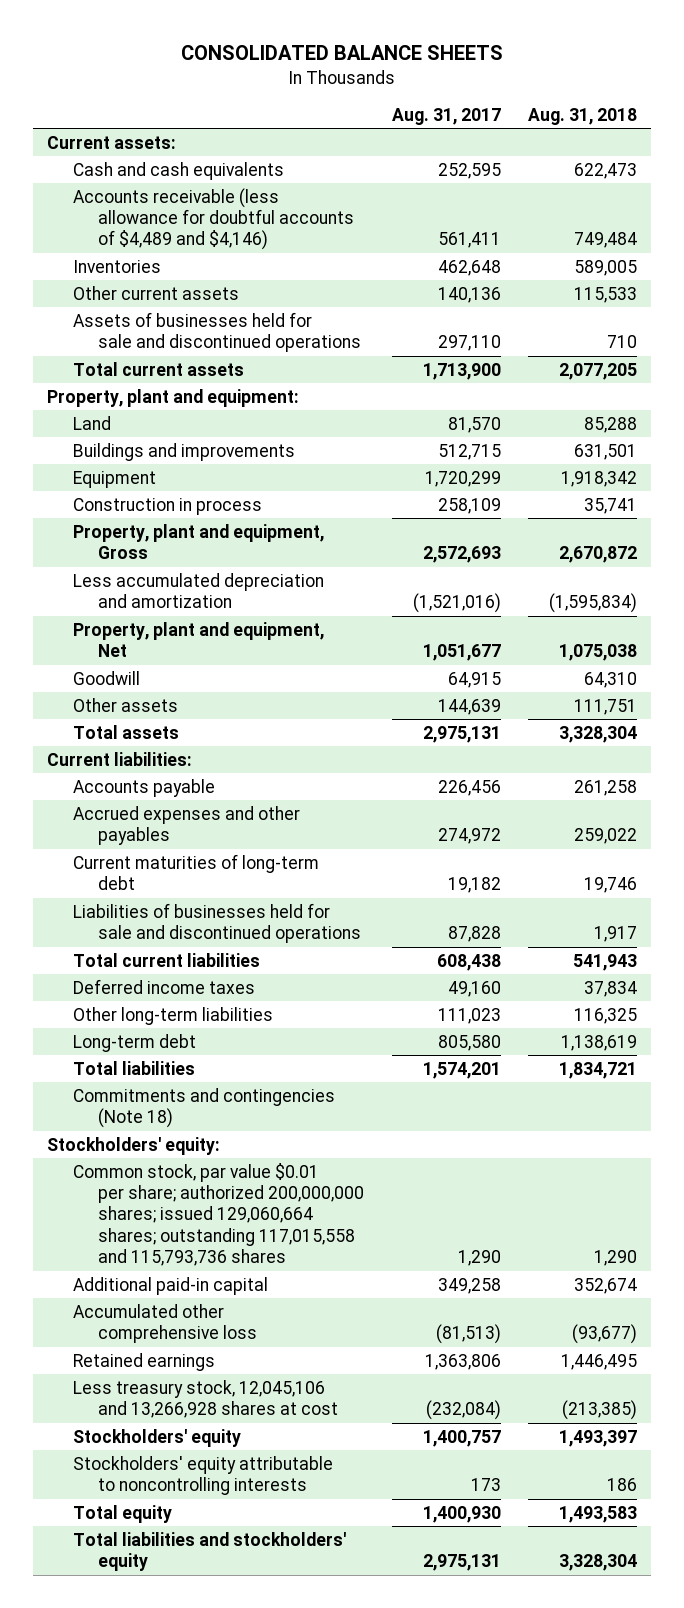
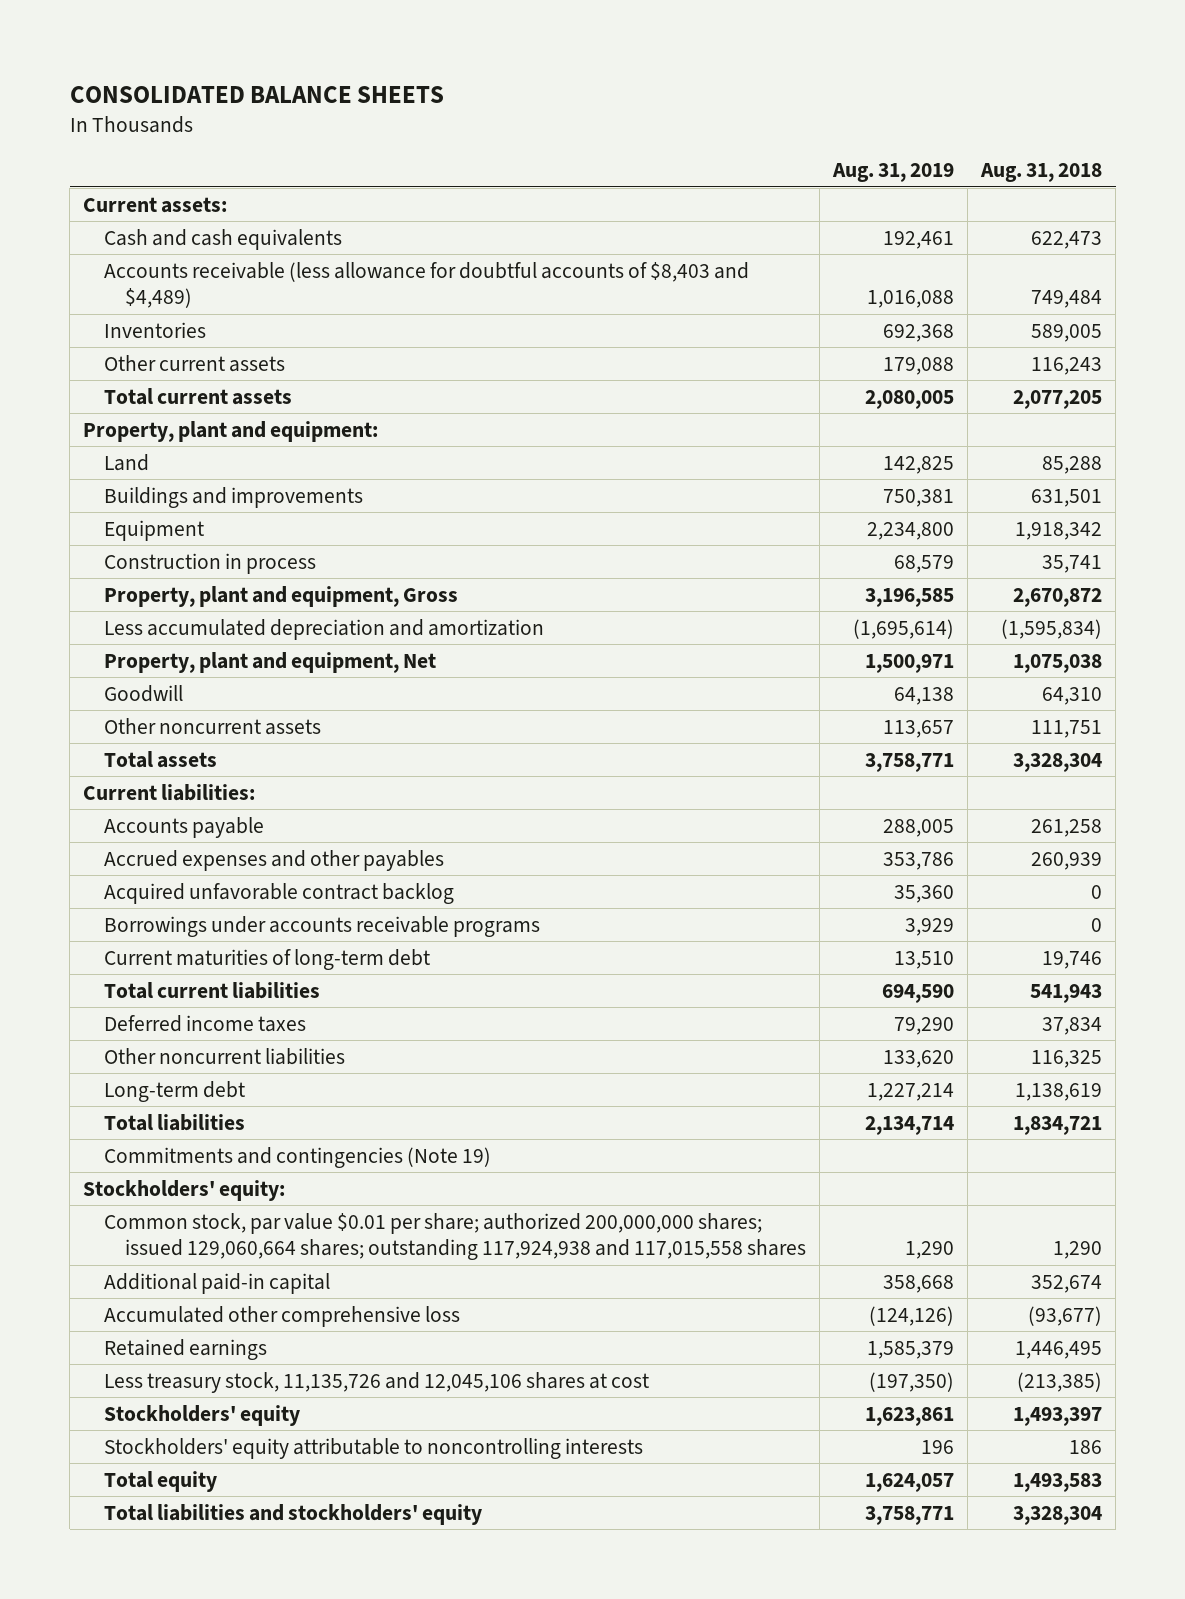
- | Aug. 31, 2017 | Aug. 31, 2018
+ | Aug. 31, 2019 | Aug. 31, 2018
- Accounts receivable (less allowance for doubtful accounts of $4,489 and $4,146) | 561,411 | 749,484
+ Accounts receivable (less allowance for doubtful accounts of $8,403 and $4,489) | 1,016,088 | 749,484
- Other current assets | 140,136 | 115,533
- Assets of businesses held for sale and discontinued operations | 297,110 | 710
+ Other current assets | 179,088 | 116,243
- Other assets | 144,639 | 111,751
+ Other noncurrent assets | 113,657 | 111,751
- Accrued expenses and other payables | 274,972 | 259,022
+ Accrued expenses and other payables | 353,786 | 260,939
+ Acquired unfavorable contract backlog | 35,360 | 0
+ Borrowings under accounts receivable programs | 3,929 | 0
- Liabilities of businesses held for sale and discontinued operations | 87,828 | 1,917
- Other long-term liabilities | 111,023 | 116,325
+ Other noncurrent liabilities | 133,620 | 116,325
- Commitments and contingencies (Note 18)
+ Commitments and contingencies (Note 19)
- Common stock, par value $0.01 per share; authorized 200,000,000 shares; issued 129,060,664 shares; outstanding 117,015,558 and 115,793,736 shares | 1,290 | 1,290
+ Common stock, par value $0.01 per share; authorized 200,000,000 shares; issued 129,060,664 shares; outstanding 117,924,938 and 117,015,558 shares | 1,290 | 1,290
- Less treasury stock, 12,045,106 and 13,266,928 shares at cost | (232,084) | (213,385)
+ Less treasury stock, 11,135,726 and 12,045,106 shares at cost | (197,350) | (213,385)

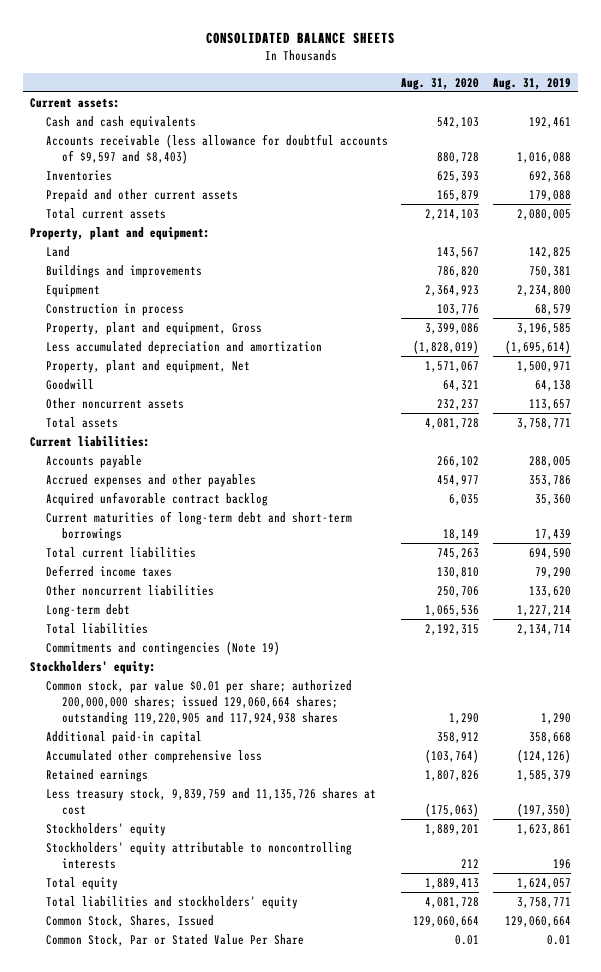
- | Aug. 31, 2019 | Aug. 31, 2018
+ | Aug. 31, 2020 | Aug. 31, 2019
- Accounts receivable (less allowance for doubtful accounts of $8,403 and $4,489) | 1,016,088 | 749,484
+ Accounts receivable (less allowance for doubtful accounts of $9,597 and $8,403) | 880,728 | 1,016,088
- Other current assets | 179,088 | 116,243
+ Prepaid and other current assets | 165,879 | 179,088
- Borrowings under accounts receivable programs | 3,929 | 0
- Current maturities of long-term debt | 13,510 | 19,746
+ Current maturities of long-term debt and short-term borrowings | 18,149 | 17,439
- Common stock, par value $0.01 per share; authorized 200,000,000 shares; issued 129,060,664 shares; outstanding 117,924,938 and 117,015,558 shares | 1,290 | 1,290
+ Common stock, par value $0.01 per share; authorized 200,000,000 shares; issued 129,060,664 shares; outstanding 119,220,905 and 117,924,938 shares | 1,290 | 1,290
- Less treasury stock, 11,135,726 and 12,045,106 shares at cost | (197,350) | (213,385)
+ Less treasury stock, 9,839,759 and 11,135,726 shares at cost | (175,063) | (197,350)
+ Common Stock, Shares, Issued | 129,060,664 | 129,060,664
+ Common Stock, Par or Stated Value Per Share | 0.01 | 0.01

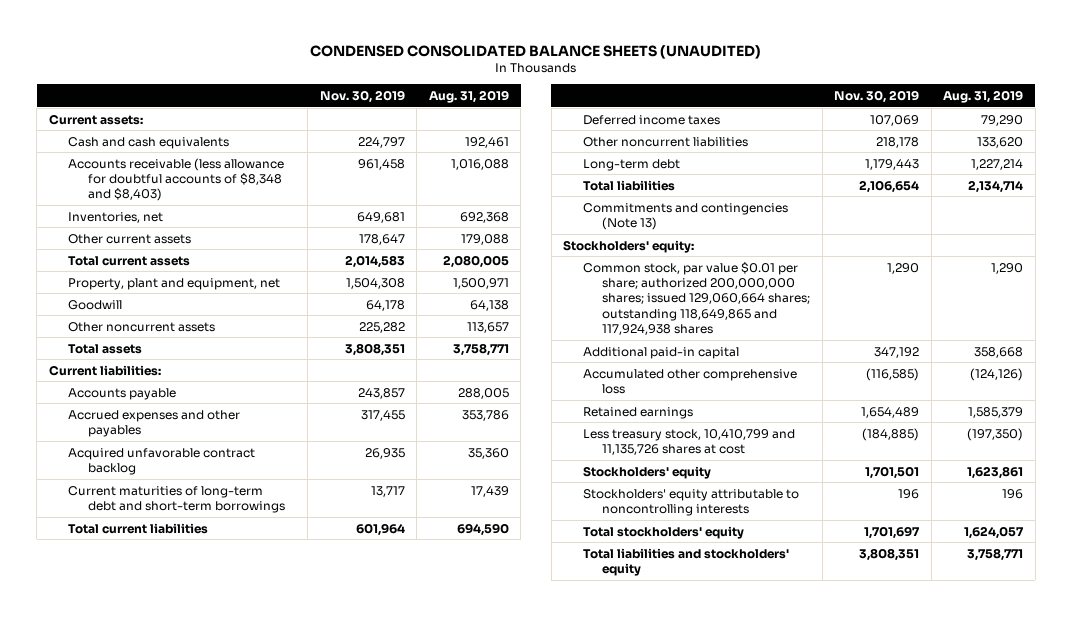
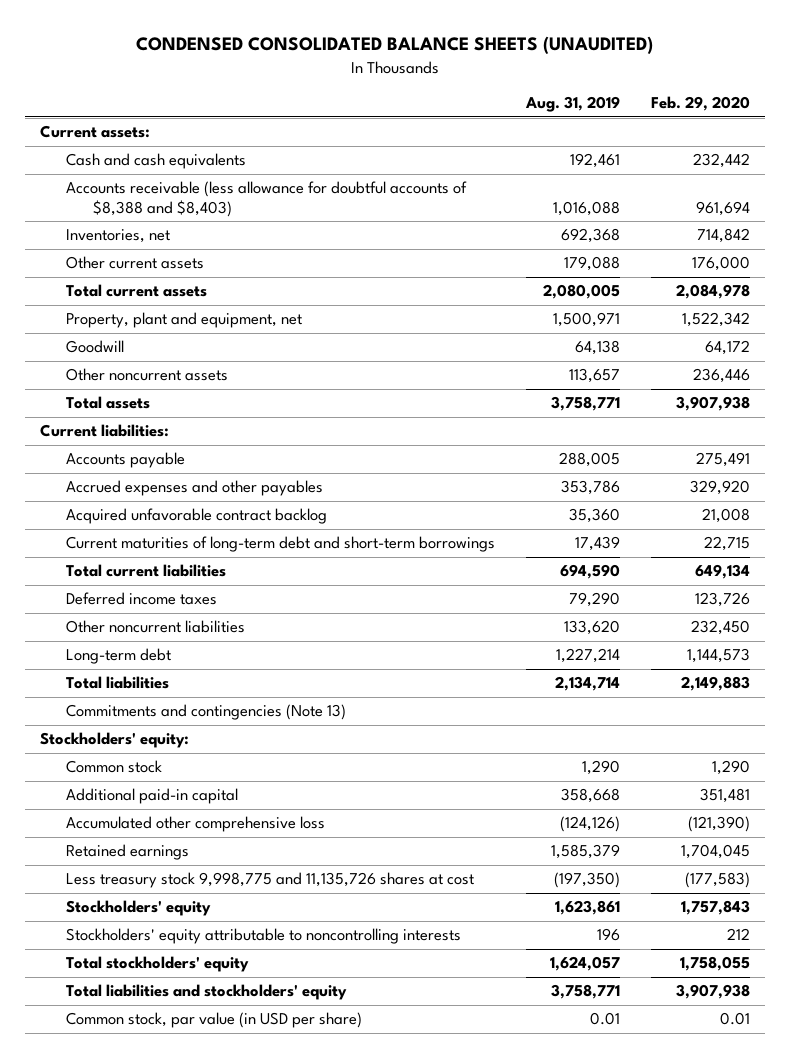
- | Nov. 30, 2019 | Aug. 31, 2019
+ | Aug. 31, 2019 | Feb. 29, 2020
- Accounts receivable (less allowance for doubtful accounts of $8,348 and $8,403) | 961,458 | 1,016,088
+ Accounts receivable (less allowance for doubtful accounts of $8,388 and $8,403) | 1,016,088 | 961,694
- Common stock, par value $0.01 per share; authorized 200,000,000 shares; issued 129,060,664 shares; outstanding 118,649,865 and 117,924,938 shares | 1,290 | 1,290
+ Common stock | 1,290 | 1,290
- Less treasury stock, 10,410,799 and 11,135,726 shares at cost | (184,885) | (197,350)
+ Less treasury stock 9,998,775 and 11,135,726 shares at cost | (197,350) | (177,583)
+ Common stock, par value (in USD per share) | 0.01 | 0.01

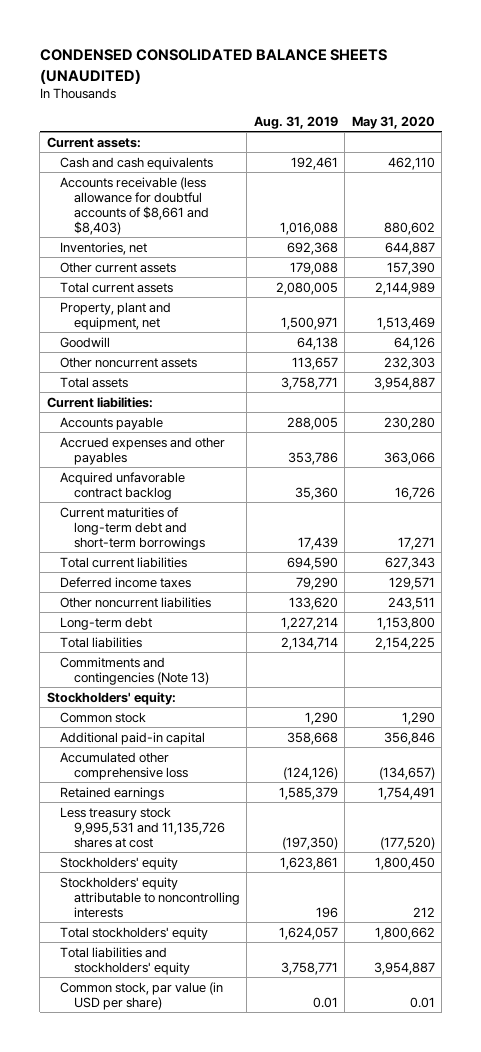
- | Aug. 31, 2019 | Feb. 29, 2020
+ | Aug. 31, 2019 | May 31, 2020
- Accounts receivable (less allowance for doubtful accounts of $8,388 and $8,403) | 1,016,088 | 961,694
+ Accounts receivable (less allowance for doubtful accounts of $8,661 and $8,403) | 1,016,088 | 880,602
- Less treasury stock 9,998,775 and 11,135,726 shares at cost | (197,350) | (177,583)
+ Less treasury stock 9,995,531 and 11,135,726 shares at cost | (197,350) | (177,520)

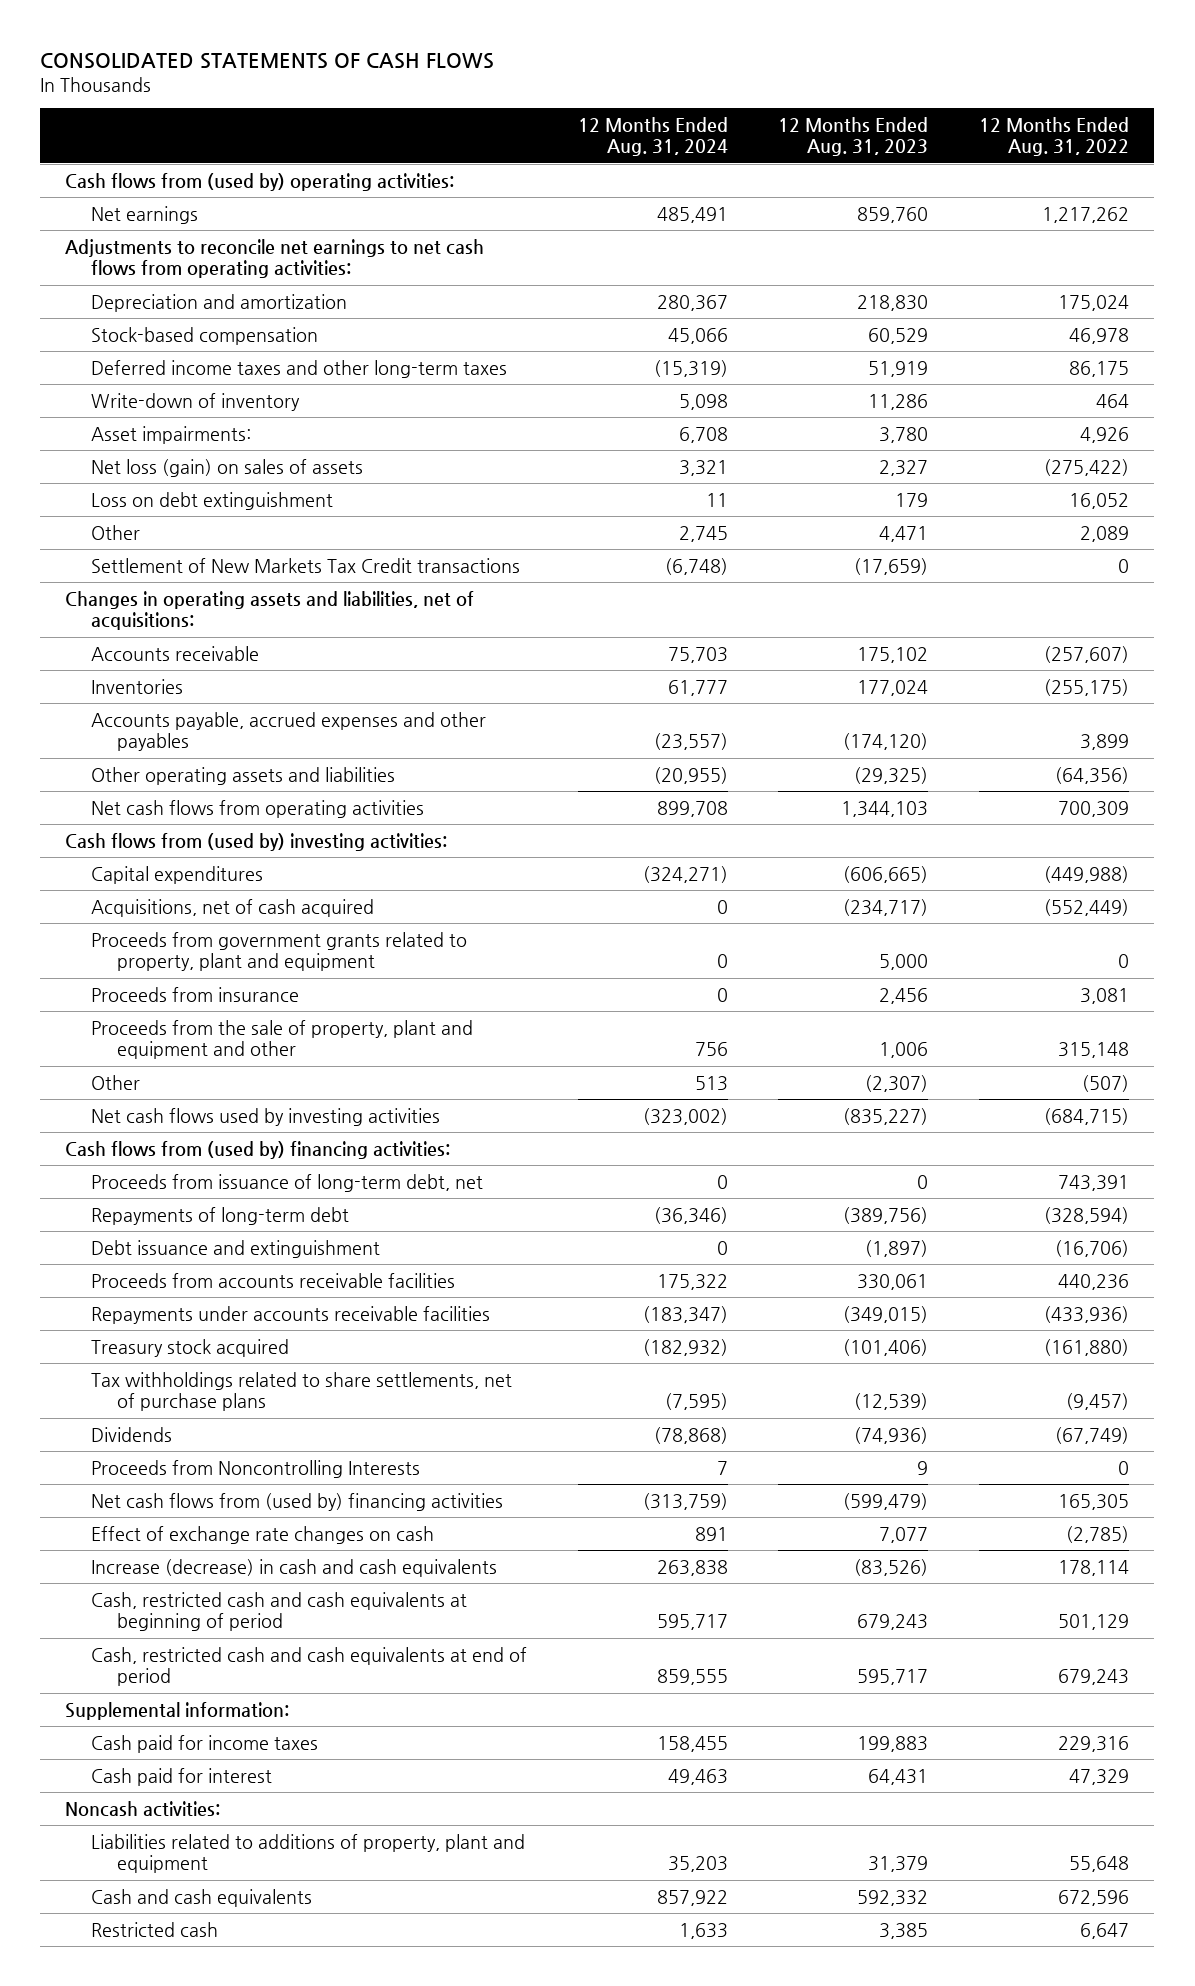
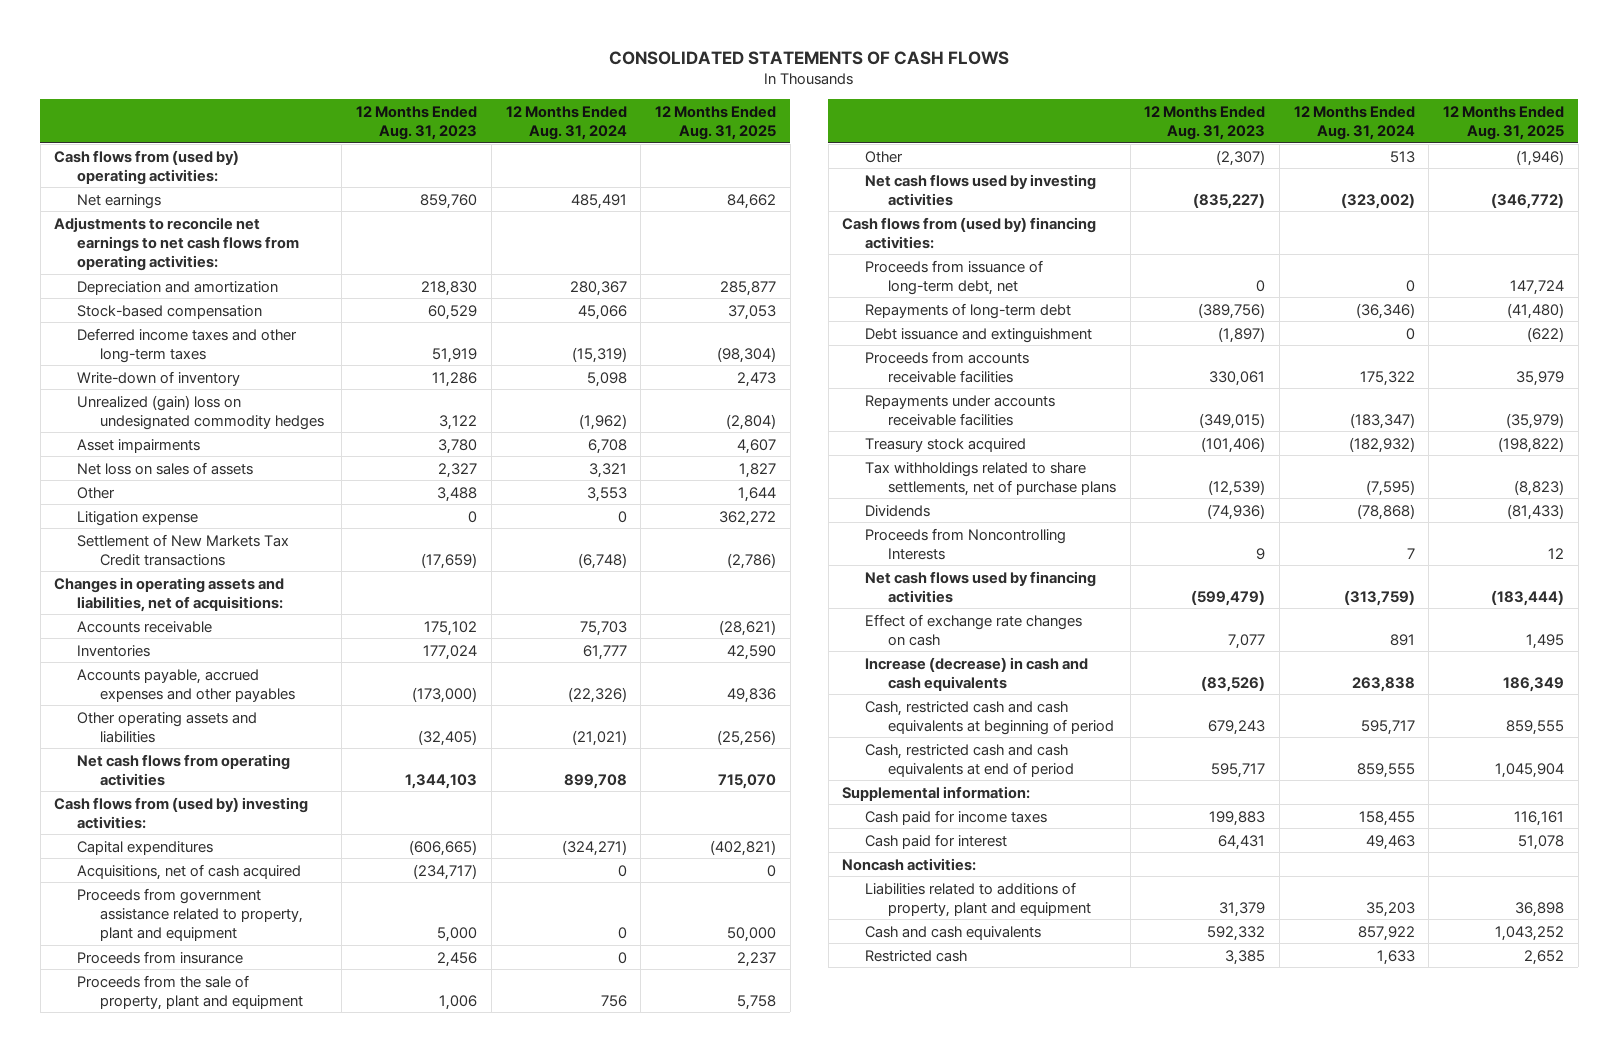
- | 12 Months Ended Aug. 31, 2024 | 12 Months Ended Aug. 31, 2023 | 12 Months Ended Aug. 31, 2022
+ | 12 Months Ended Aug. 31, 2023 | 12 Months Ended Aug. 31, 2024 | 12 Months Ended Aug. 31, 2025
- Asset impairments: | 6,708 | 3,780 | 4,926
- Net loss (gain) on sales of assets | 3,321 | 2,327 | (275,422)
- Loss on debt extinguishment | 11 | 179 | 16,052
- Other | 2,745 | 4,471 | 2,089
+ Unrealized (gain) loss on undesignated commodity hedges | 3,122 | (1,962) | (2,804)
+ Asset impairments | 3,780 | 6,708 | 4,607
+ Net loss on sales of assets | 2,327 | 3,321 | 1,827
+ Other | 3,488 | 3,553 | 1,644
+ Litigation expense | 0 | 0 | 362,272
- Accounts payable, accrued expenses and other payables | (23,557) | (174,120) | 3,899
- Other operating assets and liabilities | (20,955) | (29,325) | (64,356)
+ Accounts payable, accrued expenses and other payables | (173,000) | (22,326) | 49,836
+ Other operating assets and liabilities | (32,405) | (21,021) | (25,256)
- Proceeds from government grants related to property, plant and equipment | 0 | 5,000 | 0
+ Proceeds from government assistance related to property, plant and equipment | 5,000 | 0 | 50,000
- Proceeds from the sale of property, plant and equipment and other | 756 | 1,006 | 315,148
+ Proceeds from the sale of property, plant and equipment | 1,006 | 756 | 5,758
- Net cash flows from (used by) financing activities | (313,759) | (599,479) | 165,305
+ Net cash flows used by financing activities | (599,479) | (313,759) | (183,444)

